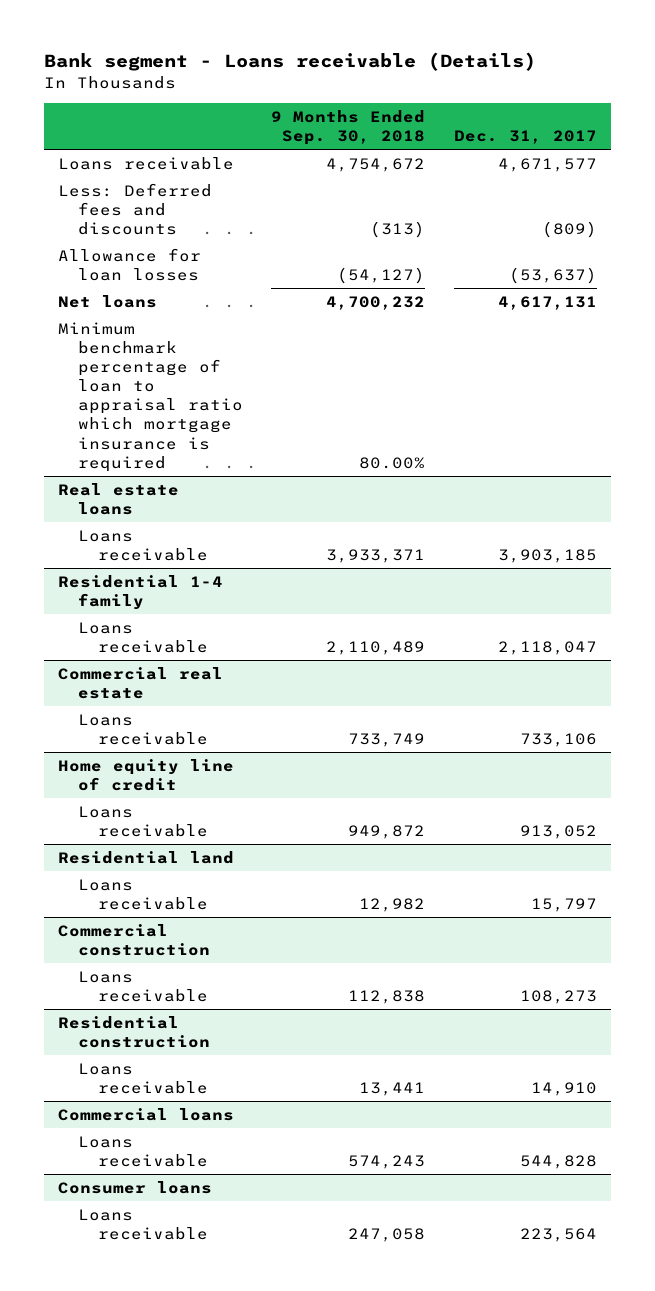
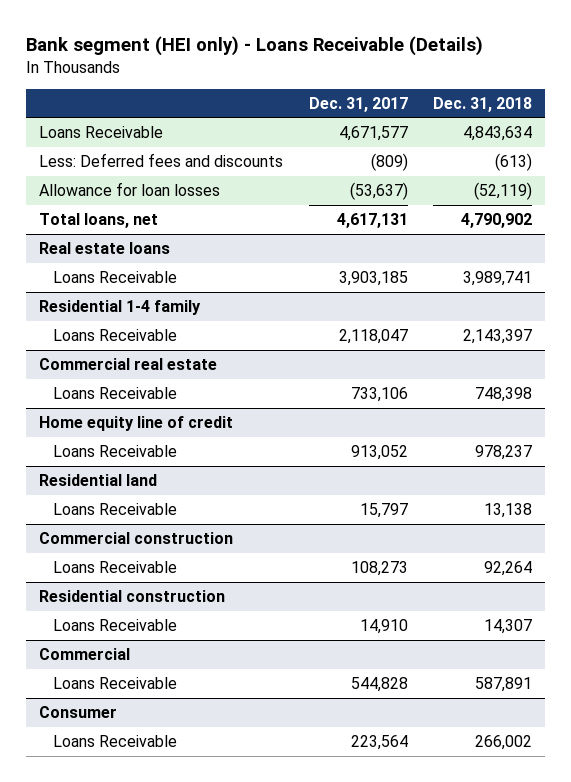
- Bank segment - Loans receivable (Details)
+ Bank segment (HEI only) - Loans Receivable (Details)
- | 9 Months Ended Sep. 30, 2018 | Dec. 31, 2017
+ | Dec. 31, 2017 | Dec. 31, 2018
- Loans receivable | 4,754,672 | 4,671,577
+ Loans Receivable | 4,671,577 | 4,843,634
- Net loans | 4,700,232 | 4,617,131
- Minimum benchmark percentage of loan to appraisal ratio which mortgage insurance is required | 80.00% |
+ Total loans, net | 4,617,131 | 4,790,902
@ Real estate loans
- Loans receivable | 3,933,371 | 3,903,185
+ Loans Receivable | 3,903,185 | 3,989,741
@ Residential 1-4 family
- Loans receivable | 2,110,489 | 2,118,047
+ Loans Receivable | 2,118,047 | 2,143,397
@ Commercial real estate
- Loans receivable | 733,749 | 733,106
+ Loans Receivable | 733,106 | 748,398
@ Home equity line of credit
- Loans receivable | 949,872 | 913,052
+ Loans Receivable | 913,052 | 978,237
@ Residential land
- Loans receivable | 12,982 | 15,797
+ Loans Receivable | 15,797 | 13,138
@ Commercial construction
- Loans receivable | 112,838 | 108,273
+ Loans Receivable | 108,273 | 92,264
@ Residential construction
- Loans receivable | 13,441 | 14,910
- Commercial loans
- Loans receivable | 574,243 | 544,828
- Consumer loans
- Loans receivable | 247,058 | 223,564
@ Residential construction
+ Loans Receivable | 14,910 | 14,307
+ Commercial
+ Loans Receivable | 544,828 | 587,891
+ Consumer
+ Loans Receivable | 223,564 | 266,002

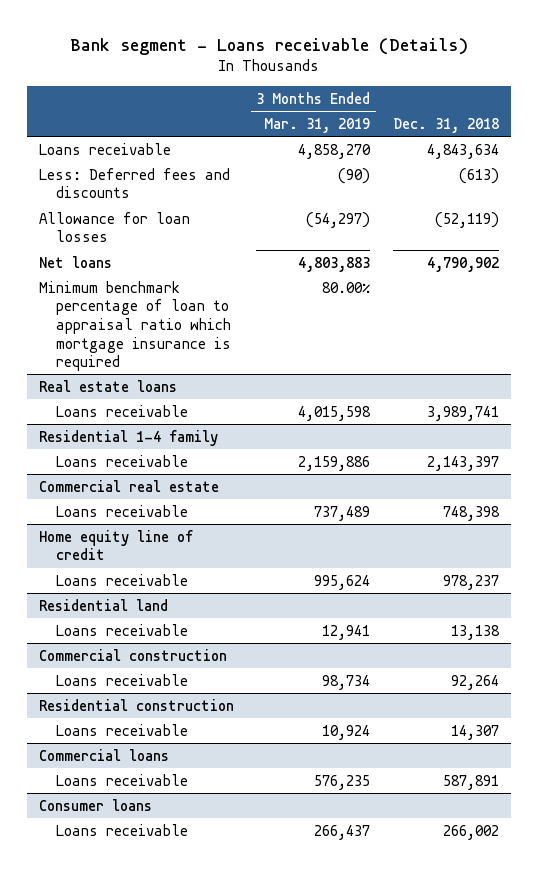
- Bank segment (HEI only) - Loans Receivable (Details)
+ Bank segment - Loans receivable (Details)
- | Dec. 31, 2017 | Dec. 31, 2018
+ | 3 Months Ended Mar. 31, 2019 | Dec. 31, 2018
- Loans Receivable | 4,671,577 | 4,843,634
+ Loans receivable | 4,858,270 | 4,843,634
- Total loans, net | 4,617,131 | 4,790,902
+ Net loans | 4,803,883 | 4,790,902
+ Minimum benchmark percentage of loan to appraisal ratio which mortgage insurance is required | 80.00% |
@ Real estate loans
- Loans Receivable | 3,903,185 | 3,989,741
+ Loans receivable | 4,015,598 | 3,989,741
@ Residential 1-4 family
- Loans Receivable | 2,118,047 | 2,143,397
+ Loans receivable | 2,159,886 | 2,143,397
@ Commercial real estate
- Loans Receivable | 733,106 | 748,398
+ Loans receivable | 737,489 | 748,398
@ Home equity line of credit
- Loans Receivable | 913,052 | 978,237
+ Loans receivable | 995,624 | 978,237
@ Residential land
- Loans Receivable | 15,797 | 13,138
+ Loans receivable | 12,941 | 13,138
@ Commercial construction
- Loans Receivable | 108,273 | 92,264
+ Loans receivable | 98,734 | 92,264
@ Residential construction
- Loans Receivable | 14,910 | 14,307
- Commercial
- Loans Receivable | 544,828 | 587,891
- Consumer
- Loans Receivable | 223,564 | 266,002
@ Residential construction
+ Loans receivable | 10,924 | 14,307
+ Commercial loans
+ Loans receivable | 576,235 | 587,891
+ Consumer loans
+ Loans receivable | 266,437 | 266,002

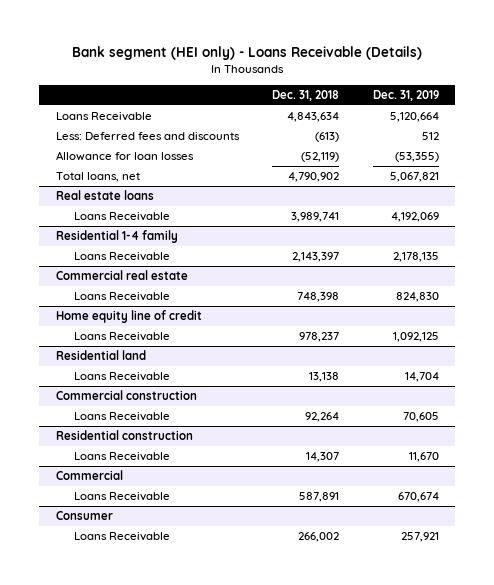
- Bank segment - Loans receivable (Details)
+ Bank segment (HEI only) - Loans Receivable (Details)
- | 3 Months Ended Mar. 31, 2019 | Dec. 31, 2018
+ | Dec. 31, 2018 | Dec. 31, 2019
- Loans receivable | 4,858,270 | 4,843,634
+ Loans Receivable | 4,843,634 | 5,120,664
- Net loans | 4,803,883 | 4,790,902
- Minimum benchmark percentage of loan to appraisal ratio which mortgage insurance is required | 80.00% |
+ Total loans, net | 4,790,902 | 5,067,821
@ Real estate loans
- Loans receivable | 4,015,598 | 3,989,741
+ Loans Receivable | 3,989,741 | 4,192,069
@ Residential 1-4 family
- Loans receivable | 2,159,886 | 2,143,397
+ Loans Receivable | 2,143,397 | 2,178,135
@ Commercial real estate
- Loans receivable | 737,489 | 748,398
+ Loans Receivable | 748,398 | 824,830
@ Home equity line of credit
- Loans receivable | 995,624 | 978,237
+ Loans Receivable | 978,237 | 1,092,125
@ Residential land
- Loans receivable | 12,941 | 13,138
+ Loans Receivable | 13,138 | 14,704
@ Commercial construction
- Loans receivable | 98,734 | 92,264
+ Loans Receivable | 92,264 | 70,605
@ Residential construction
- Loans receivable | 10,924 | 14,307
- Commercial loans
- Loans receivable | 576,235 | 587,891
- Consumer loans
- Loans receivable | 266,437 | 266,002
@ Residential construction
+ Loans Receivable | 14,307 | 11,670
+ Commercial
+ Loans Receivable | 587,891 | 670,674
+ Consumer
+ Loans Receivable | 266,002 | 257,921

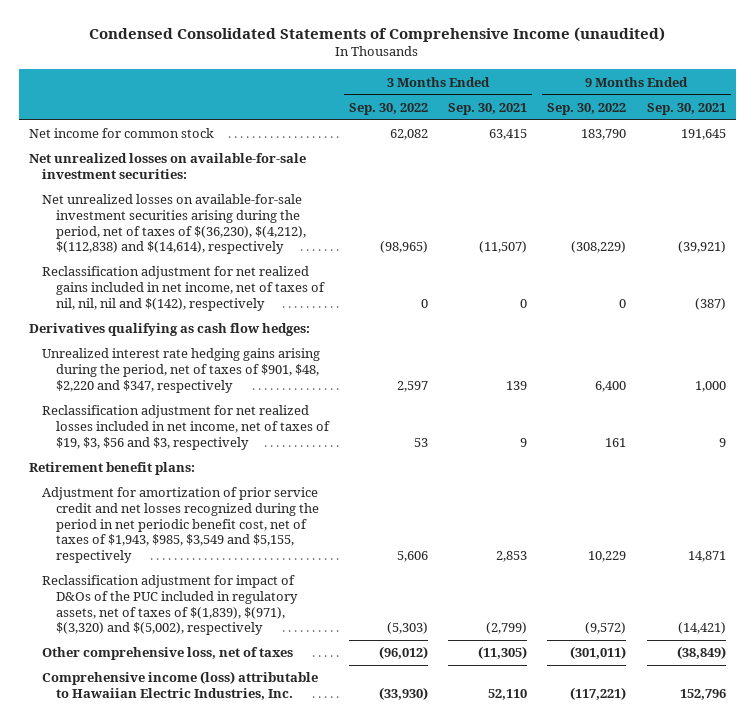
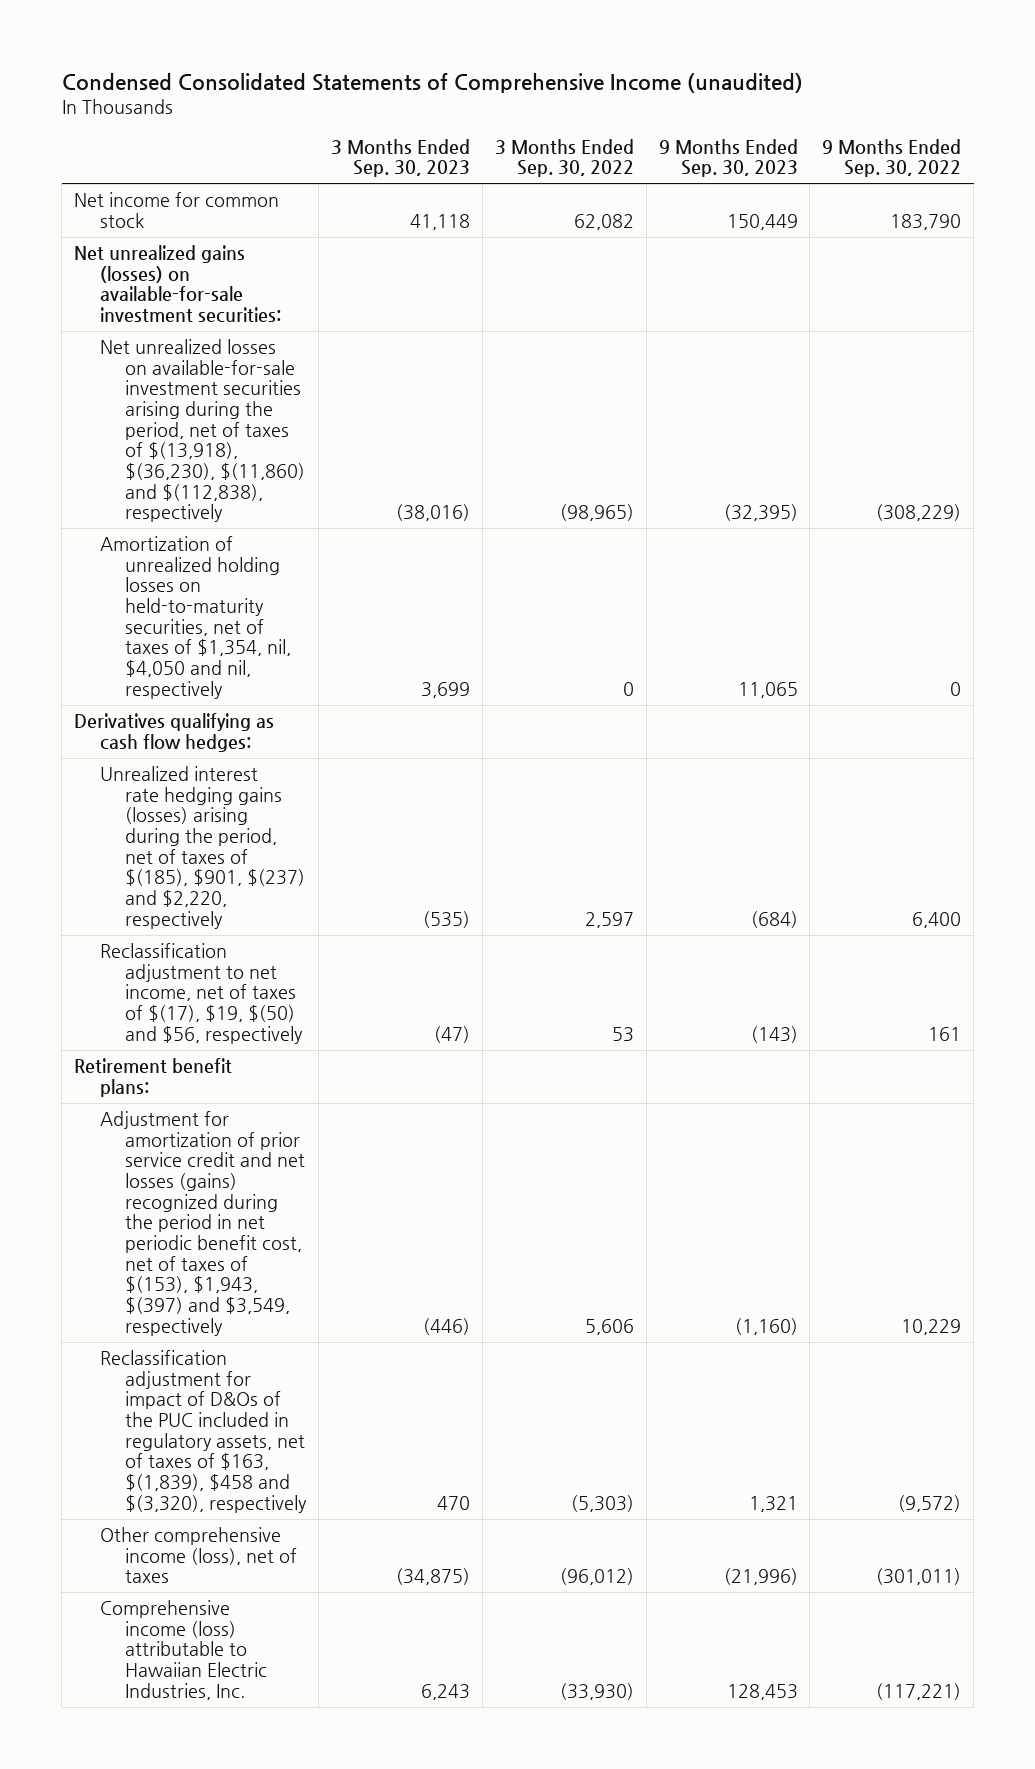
- | 3 Months Ended Sep. 30, 2022 | 3 Months Ended Sep. 30, 2021 | 9 Months Ended Sep. 30, 2022 | 9 Months Ended Sep. 30, 2021
+ | 3 Months Ended Sep. 30, 2023 | 3 Months Ended Sep. 30, 2022 | 9 Months Ended Sep. 30, 2023 | 9 Months Ended Sep. 30, 2022
- Net unrealized losses on available-for-sale investment securities:
- Net unrealized losses on available-for-sale investment securities arising during the period, net of taxes of $(36,230), $(4,212), $(112,838) and $(14,614), respectively | (98,965) | (11,507) | (308,229) | (39,921)
- Reclassification adjustment for net realized gains included in net income, net of taxes of nil, nil, nil and $(142), respectively | 0 | 0 | 0 | (387)
+ Net unrealized gains (losses) on available-for-sale investment securities:
+ Net unrealized losses on available-for-sale investment securities arising during the period, net of taxes of $(13,918), $(36,230), $(11,860) and $(112,838), respectively | (38,016) | (98,965) | (32,395) | (308,229)
+ Amortization of unrealized holding losses on held-to-maturity securities, net of taxes of $1,354, nil, $4,050 and nil, respectively | 3,699 | 0 | 11,065 | 0
- Unrealized interest rate hedging gains arising during the period, net of taxes of $901, $48, $2,220 and $347, respectively | 2,597 | 139 | 6,400 | 1,000
- Reclassification adjustment for net realized losses included in net income, net of taxes of $19, $3, $56 and $3, respectively | 53 | 9 | 161 | 9
+ Unrealized interest rate hedging gains (losses) arising during the period, net of taxes of $(185), $901, $(237) and $2,220, respectively | (535) | 2,597 | (684) | 6,400
+ Reclassification adjustment to net income, net of taxes of $(17), $19, $(50) and $56, respectively | (47) | 53 | (143) | 161
- Adjustment for amortization of prior service credit and net losses recognized during the period in net periodic benefit cost, net of taxes of $1,943, $985, $3,549 and $5,155, respectively | 5,606 | 2,853 | 10,229 | 14,871
- Reclassification adjustment for impact of D&Os of the PUC included in regulatory assets, net of taxes of $(1,839), $(971), $(3,320) and $(5,002), respectively | (5,303) | (2,799) | (9,572) | (14,421)
- Other comprehensive loss, net of taxes | (96,012) | (11,305) | (301,011) | (38,849)
+ Adjustment for amortization of prior service credit and net losses (gains) recognized during the period in net periodic benefit cost, net of taxes of $(153), $1,943, $(397) and $3,549, respectively | (446) | 5,606 | (1,160) | 10,229
+ Reclassification adjustment for impact of D&Os of the PUC included in regulatory assets, net of taxes of $163, $(1,839), $458 and $(3,320), respectively | 470 | (5,303) | 1,321 | (9,572)
+ Other comprehensive income (loss), net of taxes | (34,875) | (96,012) | (21,996) | (301,011)

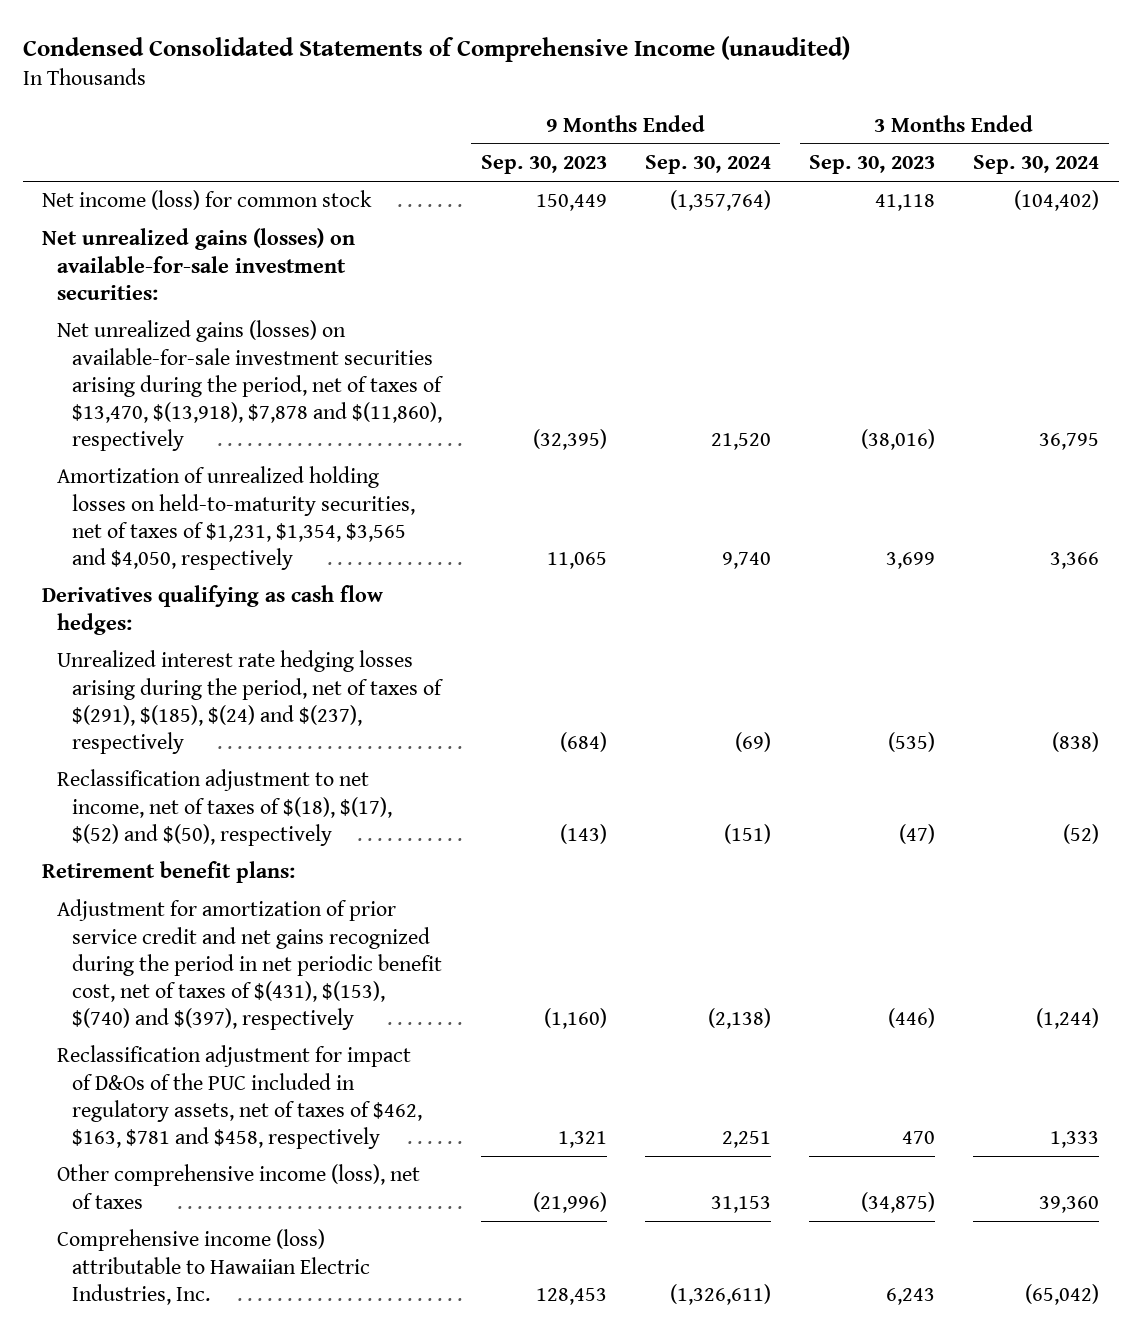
- | 3 Months Ended Sep. 30, 2023 | 3 Months Ended Sep. 30, 2022 | 9 Months Ended Sep. 30, 2023 | 9 Months Ended Sep. 30, 2022
+ | 9 Months Ended Sep. 30, 2023 | 9 Months Ended Sep. 30, 2024 | 3 Months Ended Sep. 30, 2023 | 3 Months Ended Sep. 30, 2024
- Net income for common stock | 41,118 | 62,082 | 150,449 | 183,790
+ Net income (loss) for common stock | 150,449 | (1,357,764) | 41,118 | (104,402)
- Net unrealized losses on available-for-sale investment securities arising during the period, net of taxes of $(13,918), $(36,230), $(11,860) and $(112,838), respectively | (38,016) | (98,965) | (32,395) | (308,229)
- Amortization of unrealized holding losses on held-to-maturity securities, net of taxes of $1,354, nil, $4,050 and nil, respectively | 3,699 | 0 | 11,065 | 0
+ Net unrealized gains (losses) on available-for-sale investment securities arising during the period, net of taxes of $13,470, $(13,918), $7,878 and $(11,860), respectively | (32,395) | 21,520 | (38,016) | 36,795
+ Amortization of unrealized holding losses on held-to-maturity securities, net of taxes of $1,231, $1,354, $3,565 and $4,050, respectively | 11,065 | 9,740 | 3,699 | 3,366
- Unrealized interest rate hedging gains (losses) arising during the period, net of taxes of $(185), $901, $(237) and $2,220, respectively | (535) | 2,597 | (684) | 6,400
- Reclassification adjustment to net income, net of taxes of $(17), $19, $(50) and $56, respectively | (47) | 53 | (143) | 161
+ Unrealized interest rate hedging losses arising during the period, net of taxes of $(291), $(185), $(24) and $(237), respectively | (684) | (69) | (535) | (838)
+ Reclassification adjustment to net income, net of taxes of $(18), $(17), $(52) and $(50), respectively | (143) | (151) | (47) | (52)
- Adjustment for amortization of prior service credit and net losses (gains) recognized during the period in net periodic benefit cost, net of taxes of $(153), $1,943, $(397) and $3,549, respectively | (446) | 5,606 | (1,160) | 10,229
- Reclassification adjustment for impact of D&Os of the PUC included in regulatory assets, net of taxes of $163, $(1,839), $458 and $(3,320), respectively | 470 | (5,303) | 1,321 | (9,572)
+ Adjustment for amortization of prior service credit and net gains recognized during the period in net periodic benefit cost, net of taxes of $(431), $(153), $(740) and $(397), respectively | (1,160) | (2,138) | (446) | (1,244)
+ Reclassification adjustment for impact of D&Os of the PUC included in regulatory assets, net of taxes of $462, $163, $781 and $458, respectively | 1,321 | 2,251 | 470 | 1,333

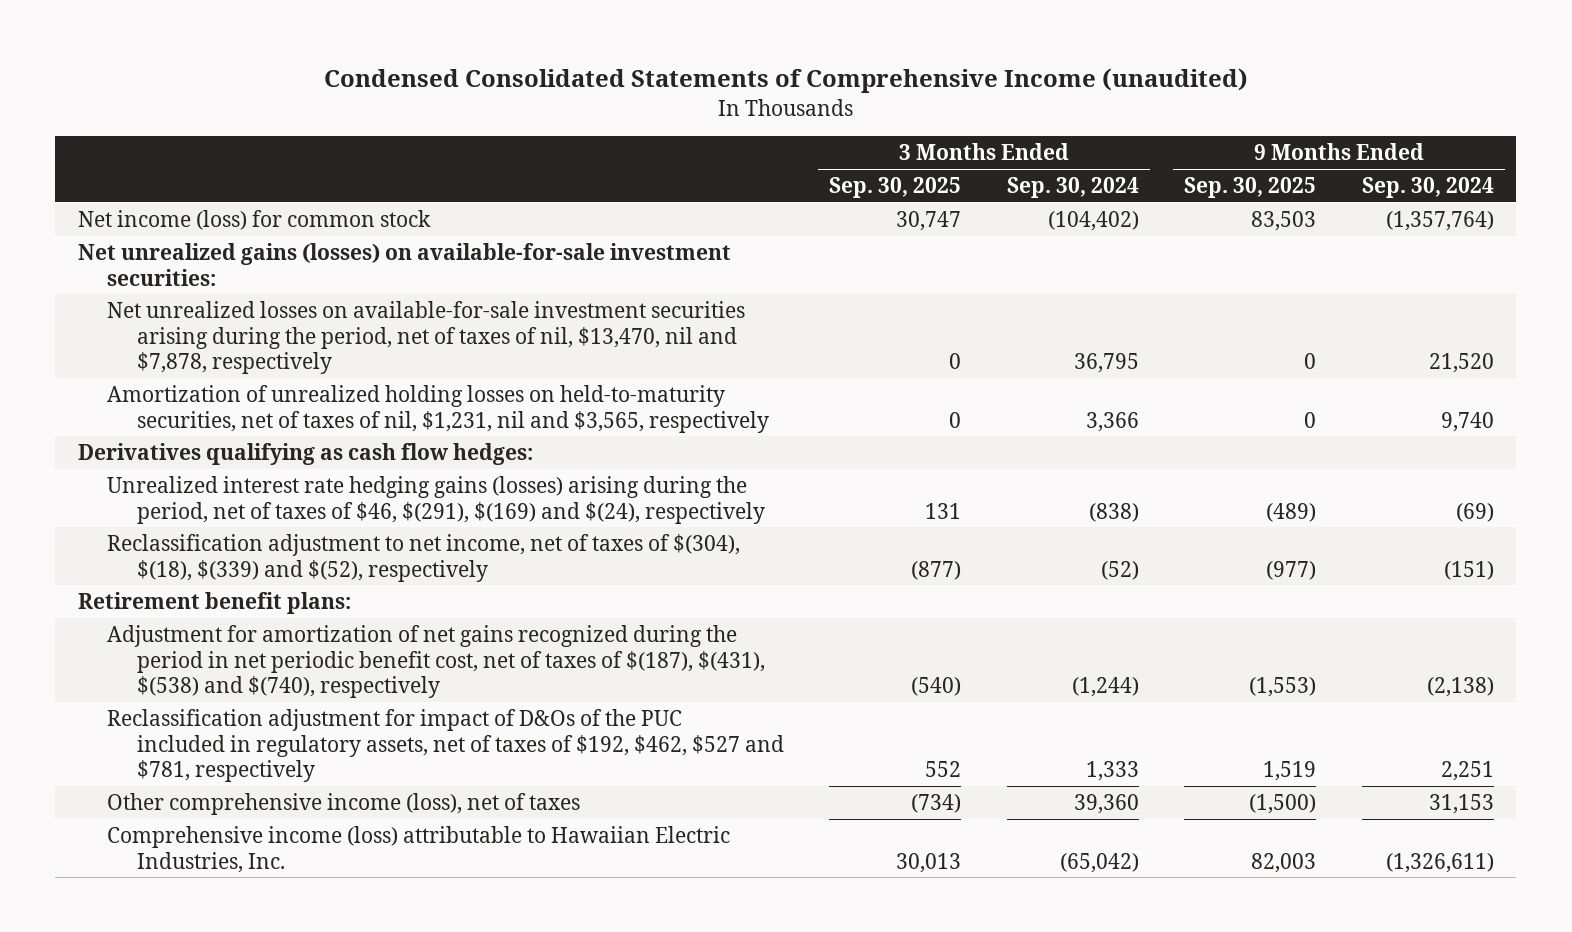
- | 9 Months Ended Sep. 30, 2023 | 9 Months Ended Sep. 30, 2024 | 3 Months Ended Sep. 30, 2023 | 3 Months Ended Sep. 30, 2024
+ | 3 Months Ended Sep. 30, 2025 | 3 Months Ended Sep. 30, 2024 | 9 Months Ended Sep. 30, 2025 | 9 Months Ended Sep. 30, 2024
- Net unrealized gains (losses) on available-for-sale investment securities arising during the period, net of taxes of $13,470, $(13,918), $7,878 and $(11,860), respectively | (32,395) | 21,520 | (38,016) | 36,795
- Amortization of unrealized holding losses on held-to-maturity securities, net of taxes of $1,231, $1,354, $3,565 and $4,050, respectively | 11,065 | 9,740 | 3,699 | 3,366
+ Net unrealized losses on available-for-sale investment securities arising during the period, net of taxes of nil, $13,470, nil and $7,878, respectively | 0 | 36,795 | 0 | 21,520
+ Amortization of unrealized holding losses on held-to-maturity securities, net of taxes of nil, $1,231, nil and $3,565, respectively | 0 | 3,366 | 0 | 9,740
- Unrealized interest rate hedging losses arising during the period, net of taxes of $(291), $(185), $(24) and $(237), respectively | (684) | (69) | (535) | (838)
- Reclassification adjustment to net income, net of taxes of $(18), $(17), $(52) and $(50), respectively | (143) | (151) | (47) | (52)
+ Unrealized interest rate hedging gains (losses) arising during the period, net of taxes of $46, $(291), $(169) and $(24), respectively | 131 | (838) | (489) | (69)
+ Reclassification adjustment to net income, net of taxes of $(304), $(18), $(339) and $(52), respectively | (877) | (52) | (977) | (151)
- Adjustment for amortization of prior service credit and net gains recognized during the period in net periodic benefit cost, net of taxes of $(431), $(153), $(740) and $(397), respectively | (1,160) | (2,138) | (446) | (1,244)
- Reclassification adjustment for impact of D&Os of the PUC included in regulatory assets, net of taxes of $462, $163, $781 and $458, respectively | 1,321 | 2,251 | 470 | 1,333
+ Adjustment for amortization of net gains recognized during the period in net periodic benefit cost, net of taxes of $(187), $(431), $(538) and $(740), respectively | (540) | (1,244) | (1,553) | (2,138)
+ Reclassification adjustment for impact of D&Os of the PUC included in regulatory assets, net of taxes of $192, $462, $527 and $781, respectively | 552 | 1,333 | 1,519 | 2,251

